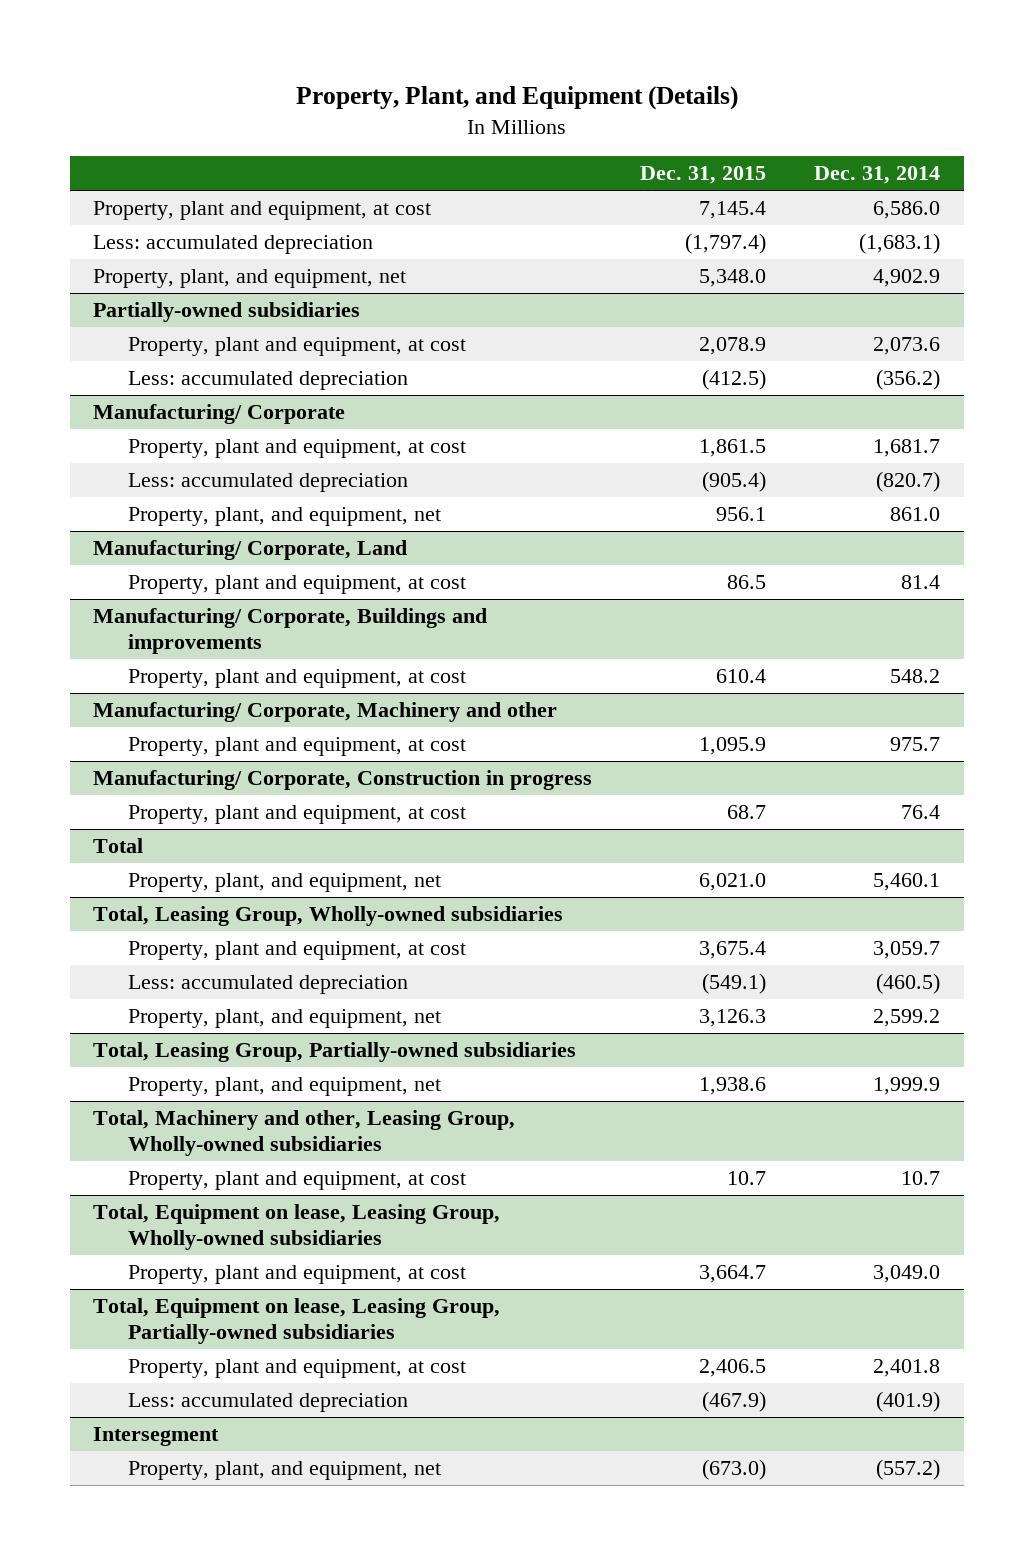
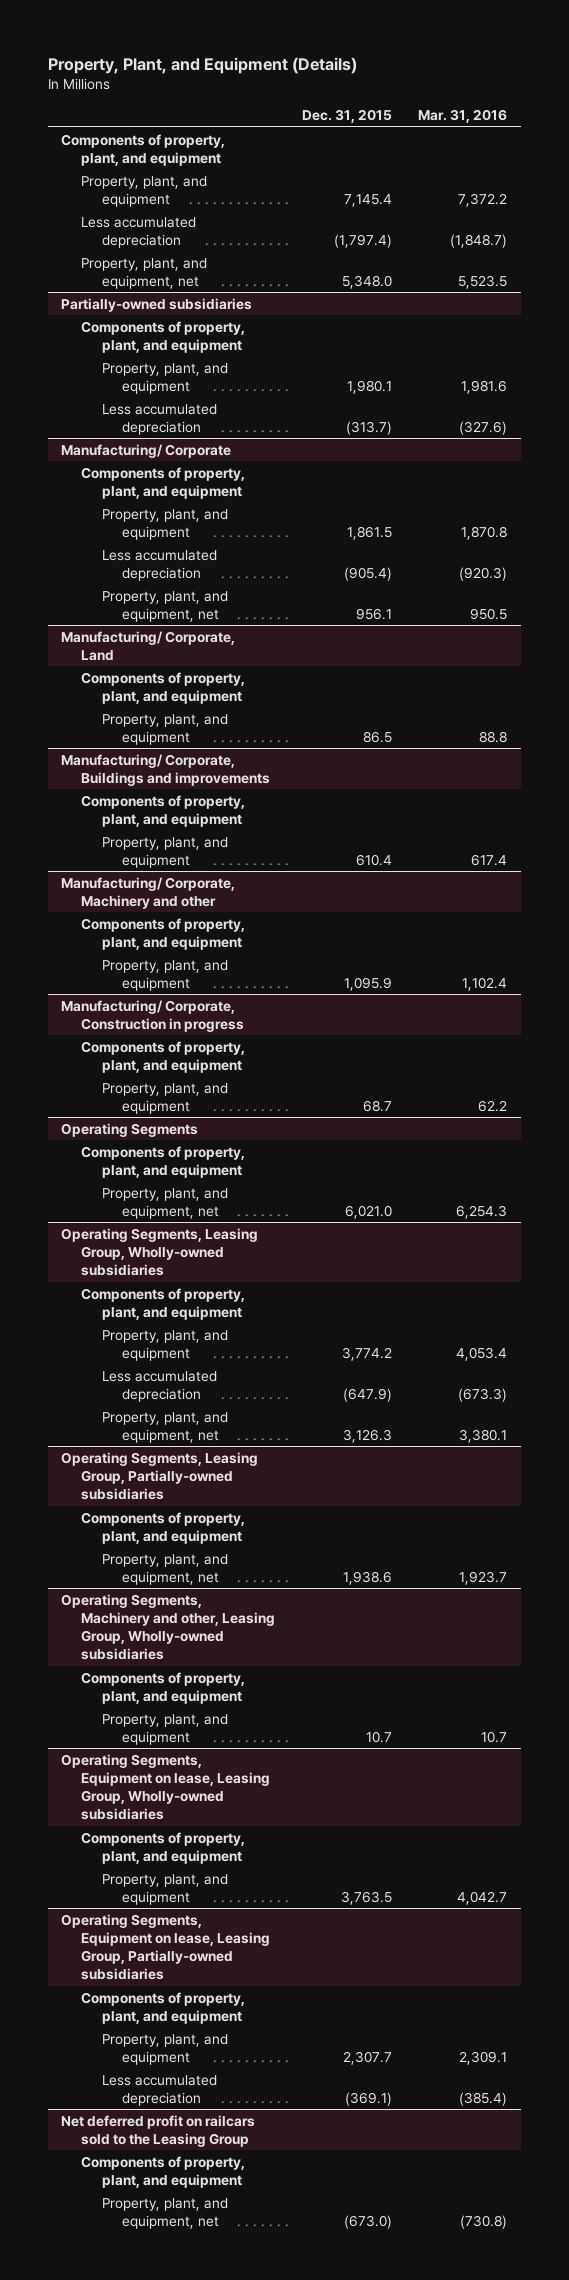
- | Dec. 31, 2015 | Dec. 31, 2014
+ | Dec. 31, 2015 | Mar. 31, 2016
- Property, plant and equipment, at cost | 7,145.4 | 6,586.0
- Less: accumulated depreciation | (1,797.4) | (1,683.1)
+ Components of property, plant, and equipment
+ Property, plant, and equipment | 7,145.4 | 7,372.2
+ Less accumulated depreciation | (1,797.4) | (1,848.7)
@ Partially-owned subsidiaries
- Property, plant and equipment, at cost | 2,078.9 | 2,073.6
- Less: accumulated depreciation | (412.5) | (356.2)
+ Components of property, plant, and equipment
+ Property, plant, and equipment | 1,980.1 | 1,981.6
+ Less accumulated depreciation | (313.7) | (327.6)
@ Manufacturing/ Corporate
- Property, plant and equipment, at cost | 1,861.5 | 1,681.7
- Less: accumulated depreciation | (905.4) | (820.7)
+ Components of property, plant, and equipment
+ Property, plant, and equipment | 1,861.5 | 1,870.8
+ Less accumulated depreciation | (905.4) | (920.3)
@ Manufacturing/ Corporate, Land
- Property, plant and equipment, at cost | 86.5 | 81.4
+ Components of property, plant, and equipment
+ Property, plant, and equipment | 86.5 | 88.8
@ Manufacturing/ Corporate, Buildings and improvements
- Property, plant and equipment, at cost | 610.4 | 548.2
+ Components of property, plant, and equipment
+ Property, plant, and equipment | 610.4 | 617.4
@ Manufacturing/ Corporate, Machinery and other
- Property, plant and equipment, at cost | 1,095.9 | 975.7
+ Components of property, plant, and equipment
+ Property, plant, and equipment | 1,095.9 | 1,102.4
@ Manufacturing/ Corporate, Construction in progress
- Property, plant and equipment, at cost | 68.7 | 76.4
- Total
@ Manufacturing/ Corporate, Construction in progress
+ Components of property, plant, and equipment
+ Property, plant, and equipment | 68.7 | 62.2
+ Operating Segments
+ Components of property, plant, and equipment
- Total, Leasing Group, Wholly-owned subsidiaries
- Property, plant and equipment, at cost | 3,675.4 | 3,059.7
- Less: accumulated depreciation | (549.1) | (460.5)
+ Operating Segments, Leasing Group, Wholly-owned subsidiaries
+ Components of property, plant, and equipment
+ Property, plant, and equipment | 3,774.2 | 4,053.4
+ Less accumulated depreciation | (647.9) | (673.3)
- Total, Leasing Group, Partially-owned subsidiaries
+ Operating Segments, Leasing Group, Partially-owned subsidiaries
+ Components of property, plant, and equipment
- Total, Machinery and other, Leasing Group, Wholly-owned subsidiaries
- Property, plant and equipment, at cost | 10.7 | 10.7
- Total, Equipment on lease, Leasing Group, Wholly-owned subsidiaries
- Property, plant and equipment, at cost | 3,664.7 | 3,049.0
- Total, Equipment on lease, Leasing Group, Partially-owned subsidiaries
- Property, plant and equipment, at cost | 2,406.5 | 2,401.8
- Less: accumulated depreciation | (467.9) | (401.9)
- Intersegment
+ Operating Segments, Machinery and other, Leasing Group, Wholly-owned subsidiaries
+ Components of property, plant, and equipment
+ Property, plant, and equipment | 10.7 | 10.7
+ Operating Segments, Equipment on lease, Leasing Group, Wholly-owned subsidiaries
+ Components of property, plant, and equipment
+ Property, plant, and equipment | 3,763.5 | 4,042.7
+ Operating Segments, Equipment on lease, Leasing Group, Partially-owned subsidiaries
+ Components of property, plant, and equipment
+ Property, plant, and equipment | 2,307.7 | 2,309.1
+ Less accumulated depreciation | (369.1) | (385.4)
+ Net deferred profit on railcars sold to the Leasing Group
+ Components of property, plant, and equipment

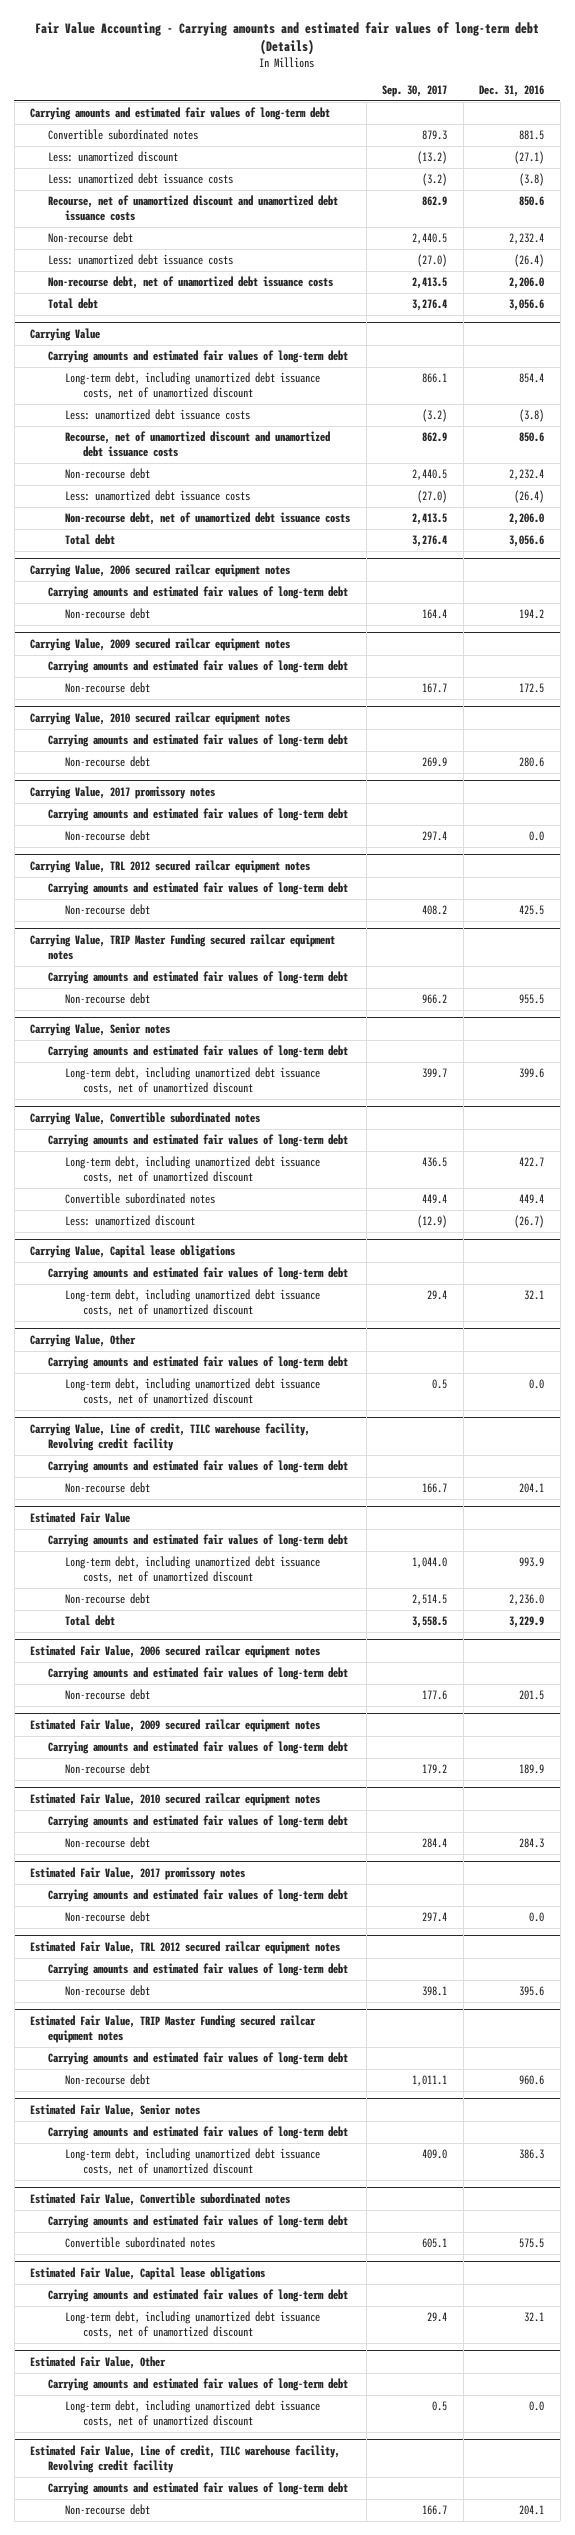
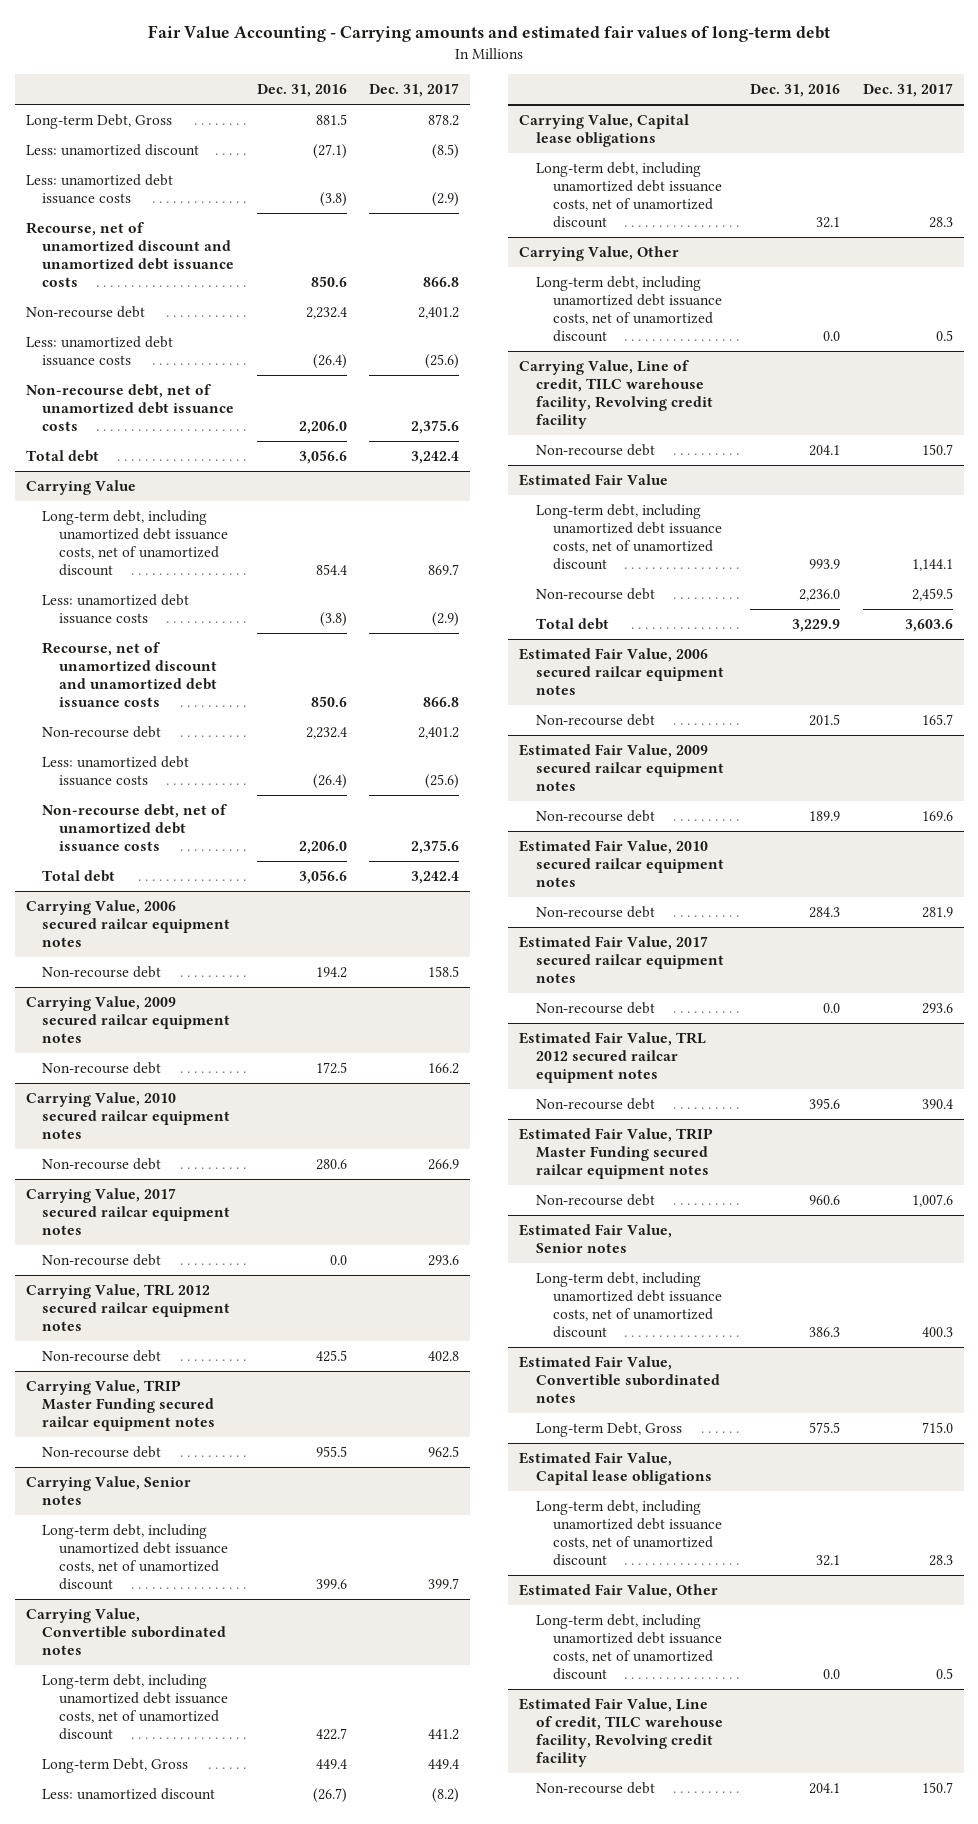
- Fair Value Accounting - Carrying amounts and estimated fair values of long-term debt (Details)
+ Fair Value Accounting - Carrying amounts and estimated fair values of long-term debt
- | Sep. 30, 2017 | Dec. 31, 2016
+ | Dec. 31, 2016 | Dec. 31, 2017
- Carrying amounts and estimated fair values of long-term debt
- Convertible subordinated notes | 879.3 | 881.5
+ Long-term Debt, Gross | 881.5 | 878.2
@ Carrying Value
- Carrying amounts and estimated fair values of long-term debt
@ Carrying Value, 2006 secured railcar equipment notes
- Carrying amounts and estimated fair values of long-term debt
@ Carrying Value, 2009 secured railcar equipment notes
- Carrying amounts and estimated fair values of long-term debt
@ Carrying Value, 2010 secured railcar equipment notes
- Carrying amounts and estimated fair values of long-term debt
- Carrying Value, 2017 promissory notes
- Carrying amounts and estimated fair values of long-term debt
+ Carrying Value, 2017 secured railcar equipment notes
@ Carrying Value, TRL 2012 secured railcar equipment notes
- Carrying amounts and estimated fair values of long-term debt
@ Carrying Value, TRIP Master Funding secured railcar equipment notes
- Carrying amounts and estimated fair values of long-term debt
@ Carrying Value, Senior notes
- Carrying amounts and estimated fair values of long-term debt
@ Carrying Value, Convertible subordinated notes
- Carrying amounts and estimated fair values of long-term debt
- Convertible subordinated notes | 449.4 | 449.4
+ Long-term Debt, Gross | 449.4 | 449.4
@ Carrying Value, Capital lease obligations
- Carrying amounts and estimated fair values of long-term debt
@ Carrying Value, Other
- Carrying amounts and estimated fair values of long-term debt
@ Carrying Value, Line of credit, TILC warehouse facility, Revolving credit facility
- Carrying amounts and estimated fair values of long-term debt
@ Estimated Fair Value
- Carrying amounts and estimated fair values of long-term debt
@ Estimated Fair Value, 2006 secured railcar equipment notes
- Carrying amounts and estimated fair values of long-term debt
@ Estimated Fair Value, 2009 secured railcar equipment notes
- Carrying amounts and estimated fair values of long-term debt
@ Estimated Fair Value, 2010 secured railcar equipment notes
- Carrying amounts and estimated fair values of long-term debt
- Estimated Fair Value, 2017 promissory notes
- Carrying amounts and estimated fair values of long-term debt
+ Estimated Fair Value, 2017 secured railcar equipment notes
@ Estimated Fair Value, TRL 2012 secured railcar equipment notes
- Carrying amounts and estimated fair values of long-term debt
@ Estimated Fair Value, TRIP Master Funding secured railcar equipment notes
- Carrying amounts and estimated fair values of long-term debt
@ Estimated Fair Value, Senior notes
- Carrying amounts and estimated fair values of long-term debt
@ Estimated Fair Value, Convertible subordinated notes
- Carrying amounts and estimated fair values of long-term debt
- Convertible subordinated notes | 605.1 | 575.5
+ Long-term Debt, Gross | 575.5 | 715.0
@ Estimated Fair Value, Capital lease obligations
- Carrying amounts and estimated fair values of long-term debt
@ Estimated Fair Value, Other
- Carrying amounts and estimated fair values of long-term debt
@ Estimated Fair Value, Line of credit, TILC warehouse facility, Revolving credit facility
- Carrying amounts and estimated fair values of long-term debt

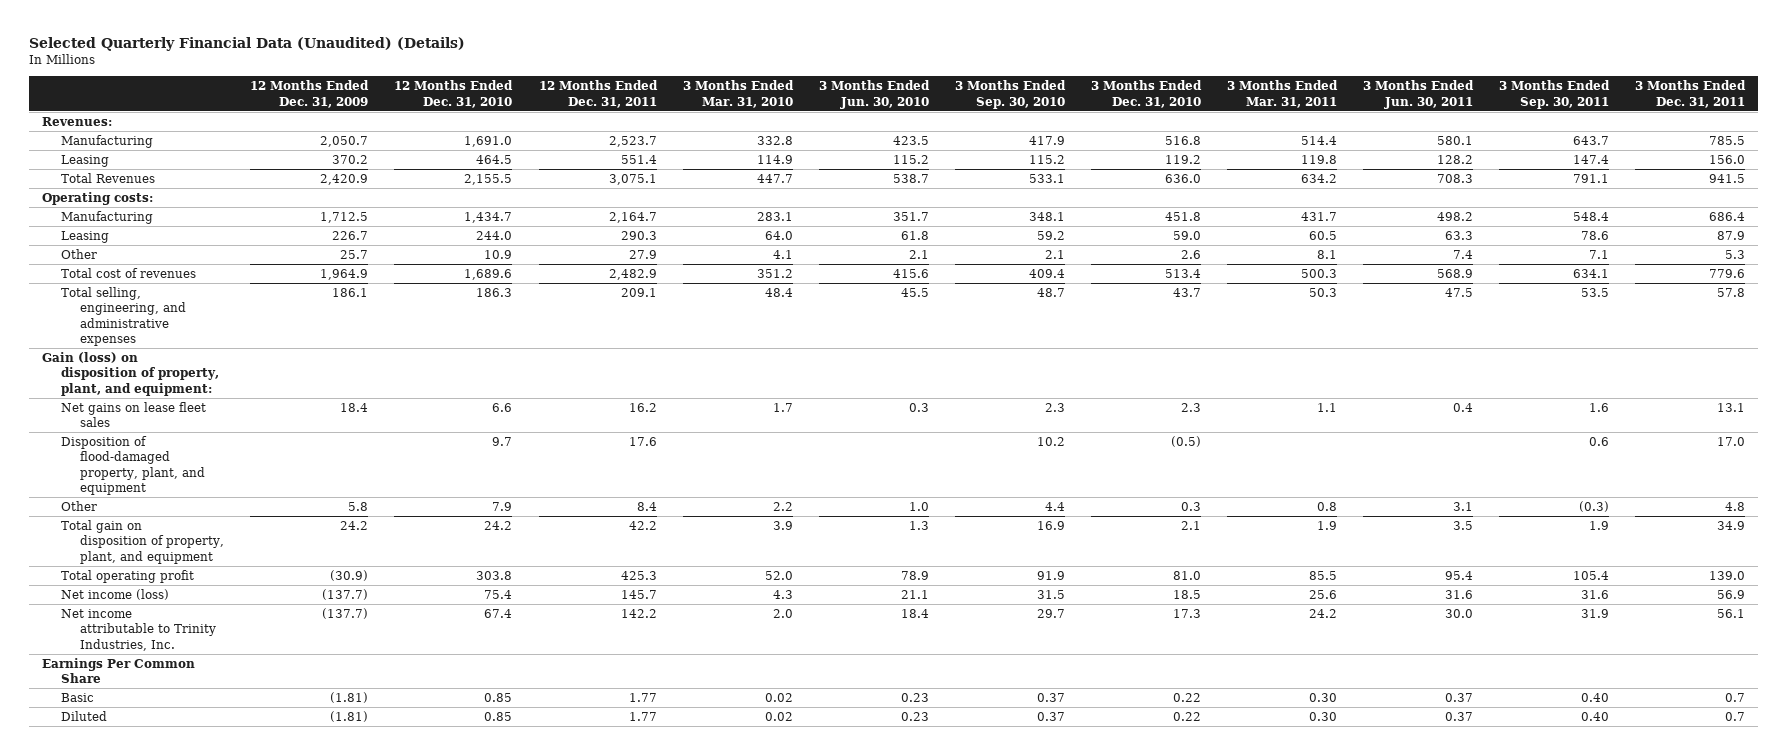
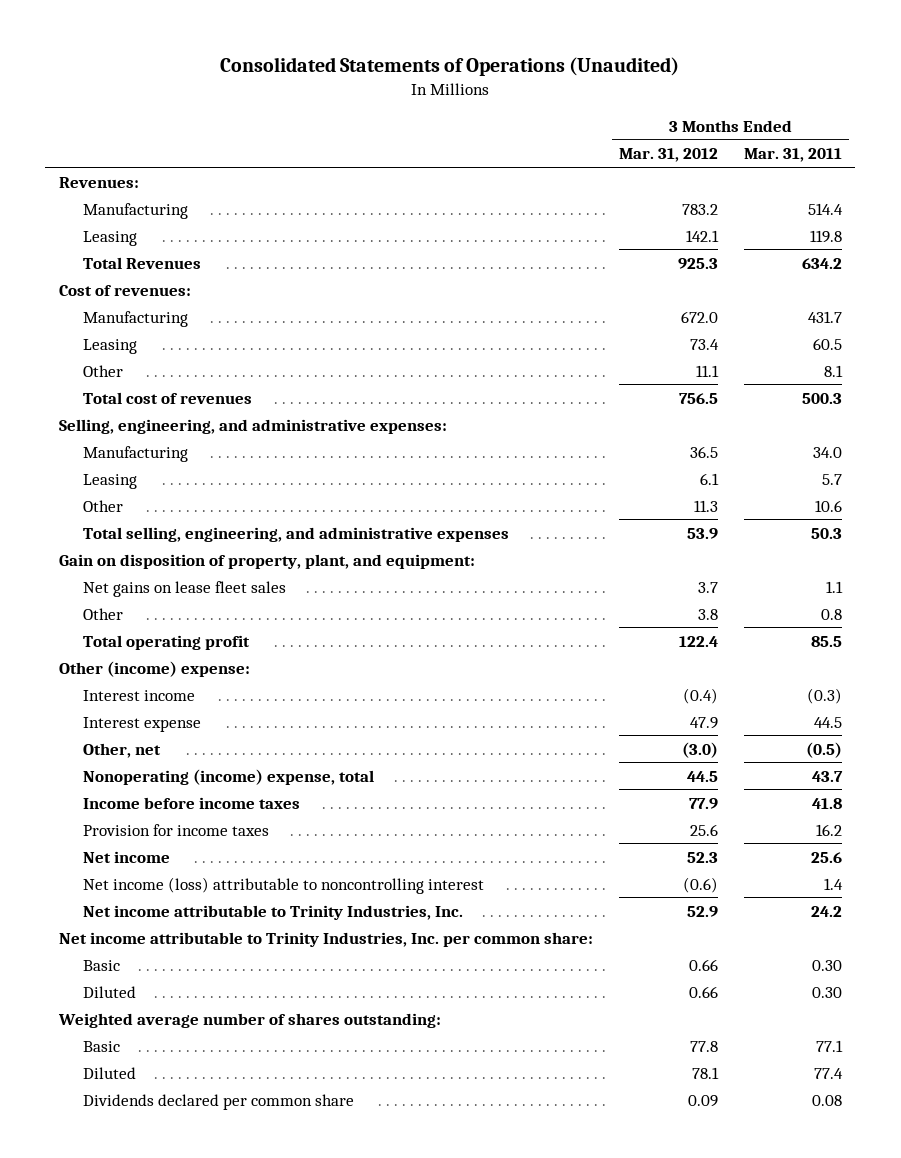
- Selected Quarterly Financial Data (Unaudited) (Details)
+ Consolidated Statements of Operations (Unaudited)
- | 12 Months Ended Dec. 31, 2009 | 12 Months Ended Dec. 31, 2010 | 12 Months Ended Dec. 31, 2011 | 3 Months Ended Mar. 31, 2010 | 3 Months Ended Jun. 30, 2010 | 3 Months Ended Sep. 30, 2010 | 3 Months Ended Dec. 31, 2010 | 3 Months Ended Mar. 31, 2011 | 3 Months Ended Jun. 30, 2011 | 3 Months Ended Sep. 30, 2011 | 3 Months Ended Dec. 31, 2011
+ | 3 Months Ended Mar. 31, 2012 | 3 Months Ended Mar. 31, 2011
- Operating costs:
+ Cost of revenues:
+ Selling, engineering, and administrative expenses:
+ Manufacturing | 36.5 | 34.0
+ Leasing | 6.1 | 5.7
+ Other | 11.3 | 10.6
- Gain (loss) on disposition of property, plant, and equipment:
+ Gain on disposition of property, plant, and equipment:
- Disposition of flood-damaged property, plant, and equipment | | 9.7 | 17.6 | | | 10.2 | (0.5) | | | 0.6 | 17.0
- Total gain on disposition of property, plant, and equipment | 24.2 | 24.2 | 42.2 | 3.9 | 1.3 | 16.9 | 2.1 | 1.9 | 3.5 | 1.9 | 34.9
- Net income (loss) | (137.7) | 75.4 | 145.7 | 4.3 | 21.1 | 31.5 | 18.5 | 25.6 | 31.6 | 31.6 | 56.9
+ Other (income) expense:
+ Interest income | (0.4) | (0.3)
+ Interest expense | 47.9 | 44.5
+ Other, net | (3.0) | (0.5)
+ Nonoperating (income) expense, total | 44.5 | 43.7
+ Income before income taxes | 77.9 | 41.8
+ Provision for income taxes | 25.6 | 16.2
+ Net income | 52.3 | 25.6
+ Net income (loss) attributable to noncontrolling interest | (0.6) | 1.4
- Earnings Per Common Share
+ Net income attributable to Trinity Industries, Inc. per common share:
+ Weighted average number of shares outstanding:
+ Basic | 77.8 | 77.1
+ Diluted | 78.1 | 77.4
+ Dividends declared per common share | 0.09 | 0.08

